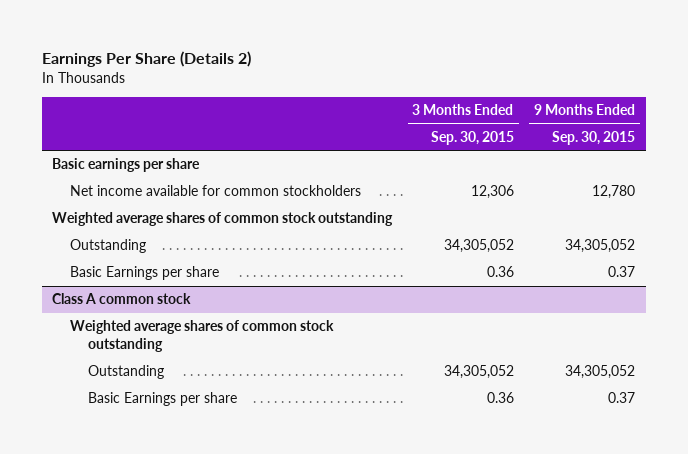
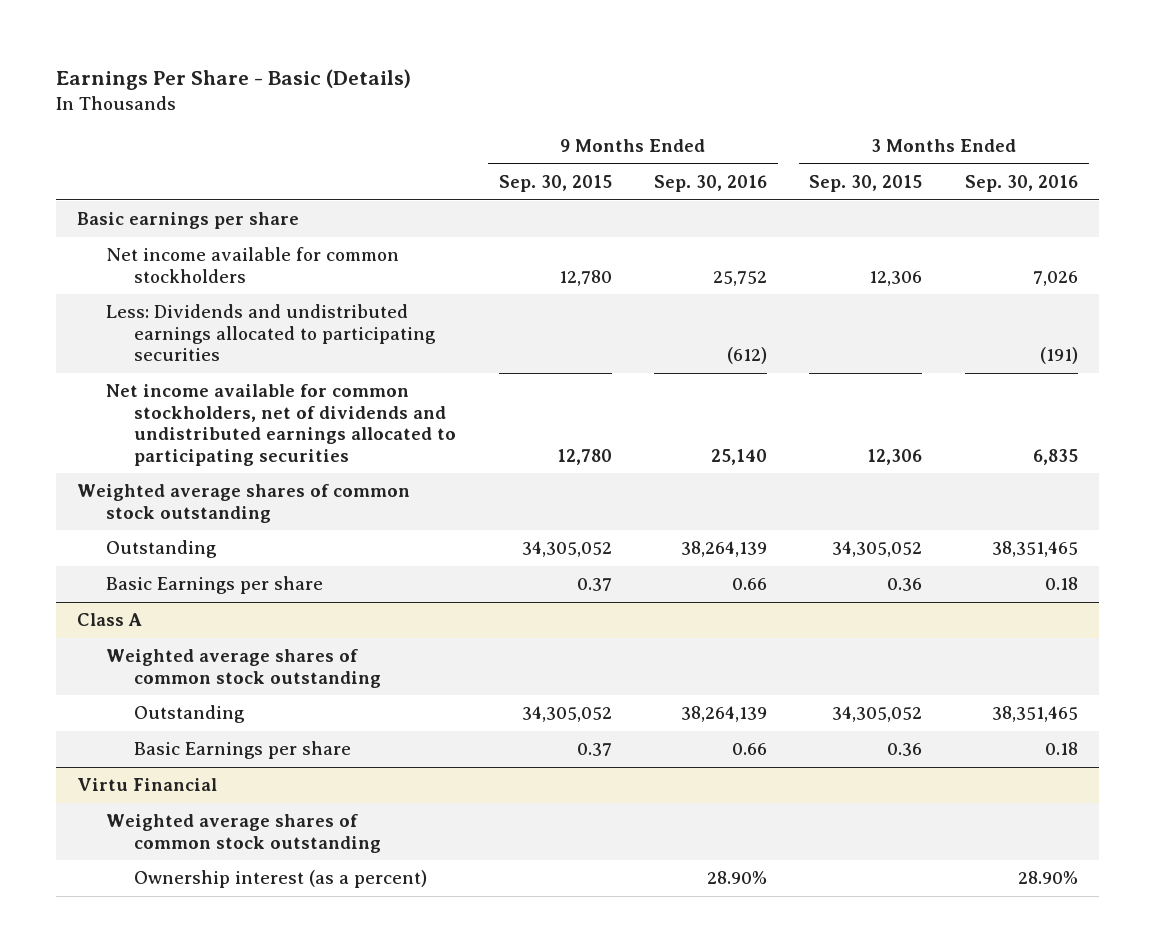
- Earnings Per Share (Details 2)
+ Earnings Per Share - Basic (Details)
- | 3 Months Ended Sep. 30, 2015 | 9 Months Ended Sep. 30, 2015
+ | 9 Months Ended Sep. 30, 2015 | 9 Months Ended Sep. 30, 2016 | 3 Months Ended Sep. 30, 2015 | 3 Months Ended Sep. 30, 2016
+ Less: Dividends and undistributed earnings allocated to participating securities | | (612) | | (191)
+ Net income available for common stockholders, net of dividends and undistributed earnings allocated to participating securities | 12,780 | 25,140 | 12,306 | 6,835
- Class A common stock
+ Class A
+ Virtu Financial
+ Weighted average shares of common stock outstanding
+ Ownership interest (as a percent) | | 28.90% | | 28.90%

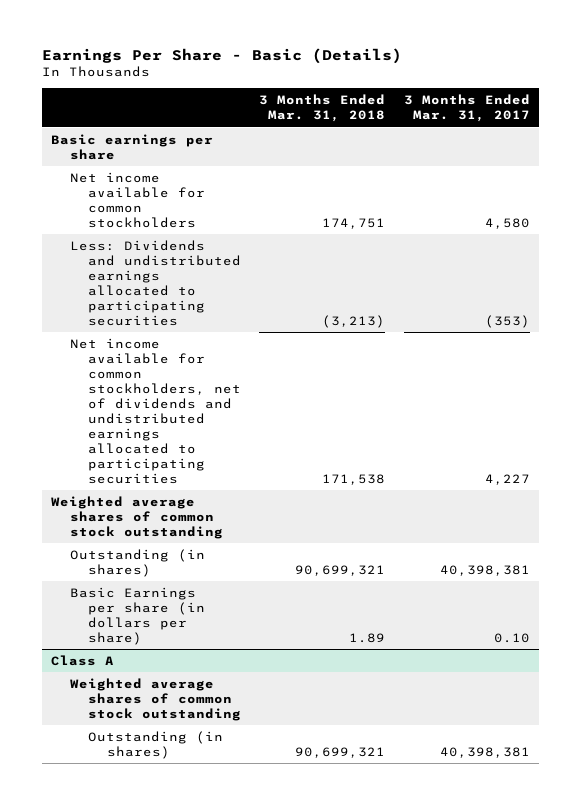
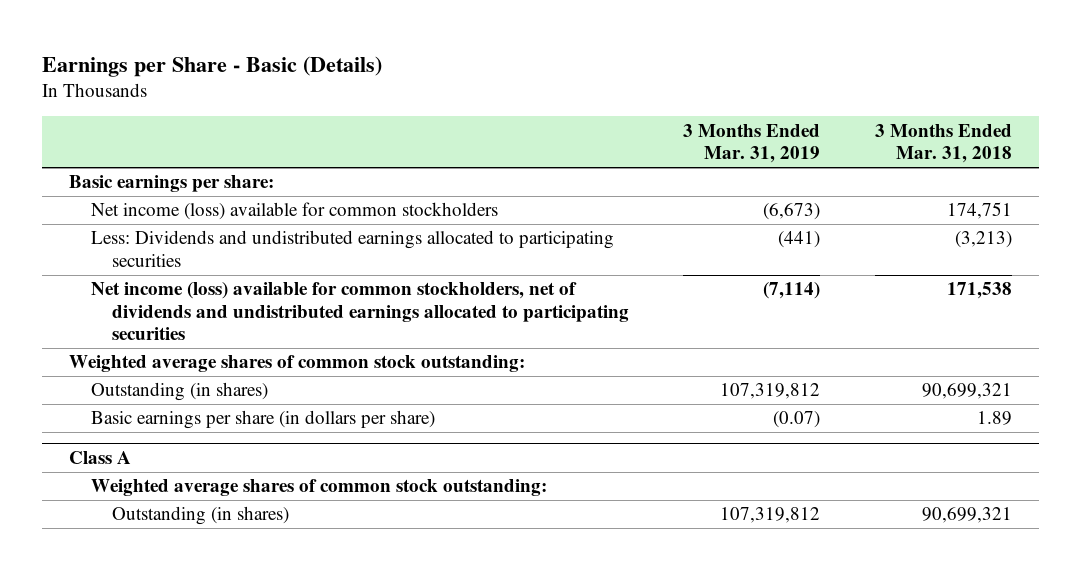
- Earnings Per Share - Basic (Details)
+ Earnings per Share - Basic (Details)
- | 3 Months Ended Mar. 31, 2018 | 3 Months Ended Mar. 31, 2017
+ | 3 Months Ended Mar. 31, 2019 | 3 Months Ended Mar. 31, 2018
- Basic earnings per share
- Net income available for common stockholders | 174,751 | 4,580
+ Basic earnings per share:
+ Net income (loss) available for common stockholders | (6,673) | 174,751
- Net income available for common stockholders, net of dividends and undistributed earnings allocated to participating securities | 171,538 | 4,227
- Weighted average shares of common stock outstanding
+ Net income (loss) available for common stockholders, net of dividends and undistributed earnings allocated to participating securities | (7,114) | 171,538
+ Weighted average shares of common stock outstanding:
- Basic Earnings per share (in dollars per share) | 1.89 | 0.10
+ Basic earnings per share (in dollars per share) | (0.07) | 1.89
@ Class A
- Weighted average shares of common stock outstanding
+ Weighted average shares of common stock outstanding:

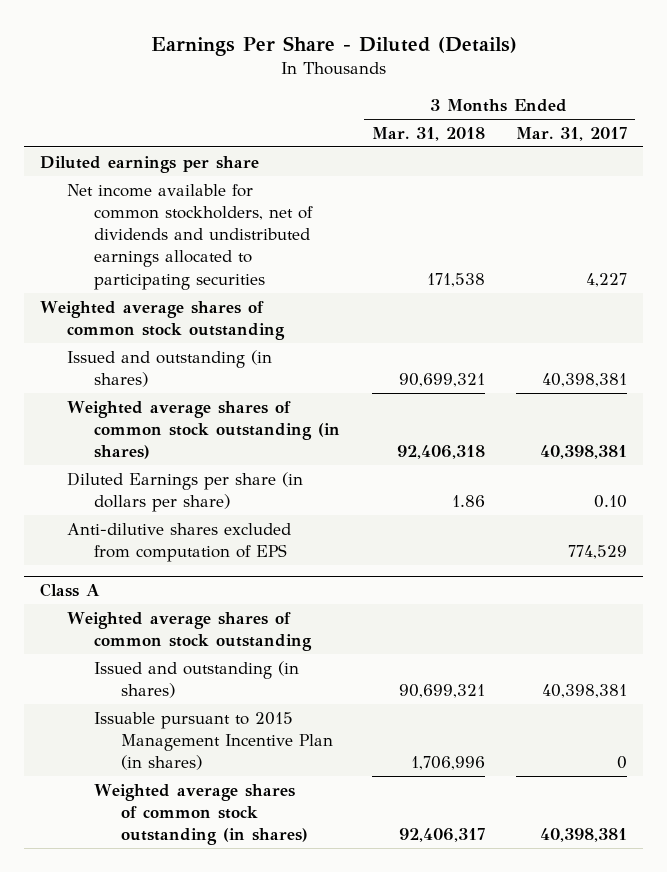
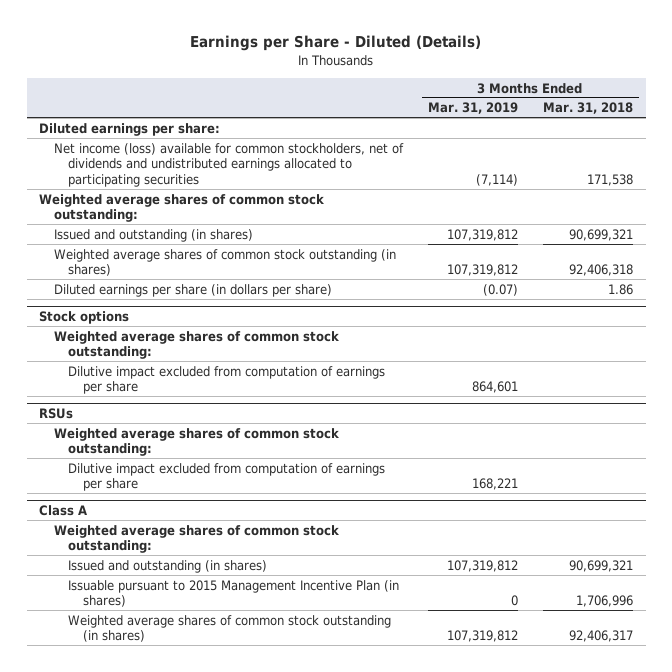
- Earnings Per Share - Diluted (Details)
+ Earnings per Share - Diluted (Details)
- | 3 Months Ended Mar. 31, 2018 | 3 Months Ended Mar. 31, 2017
+ | 3 Months Ended Mar. 31, 2019 | 3 Months Ended Mar. 31, 2018
- Diluted earnings per share
- Net income available for common stockholders, net of dividends and undistributed earnings allocated to participating securities | 171,538 | 4,227
- Weighted average shares of common stock outstanding
+ Diluted earnings per share:
+ Net income (loss) available for common stockholders, net of dividends and undistributed earnings allocated to participating securities | (7,114) | 171,538
+ Weighted average shares of common stock outstanding:
- Diluted Earnings per share (in dollars per share) | 1.86 | 0.10
- Anti-dilutive shares excluded from computation of EPS | | 774,529
+ Diluted earnings per share (in dollars per share) | (0.07) | 1.86
+ Stock options
+ Weighted average shares of common stock outstanding:
+ Dilutive impact excluded from computation of earnings per share | 864,601 |
+ RSUs
+ Weighted average shares of common stock outstanding:
+ Dilutive impact excluded from computation of earnings per share | 168,221 |
@ Class A
- Weighted average shares of common stock outstanding
+ Weighted average shares of common stock outstanding:

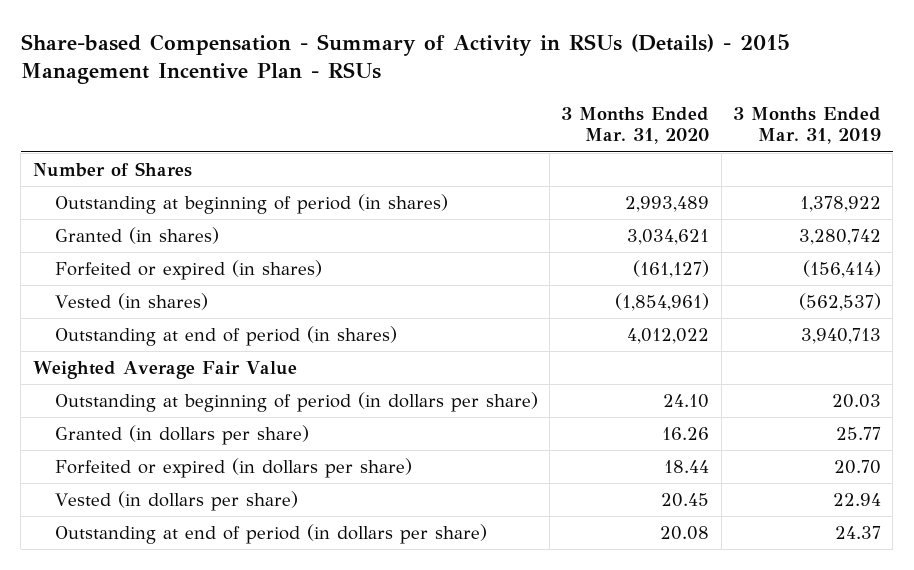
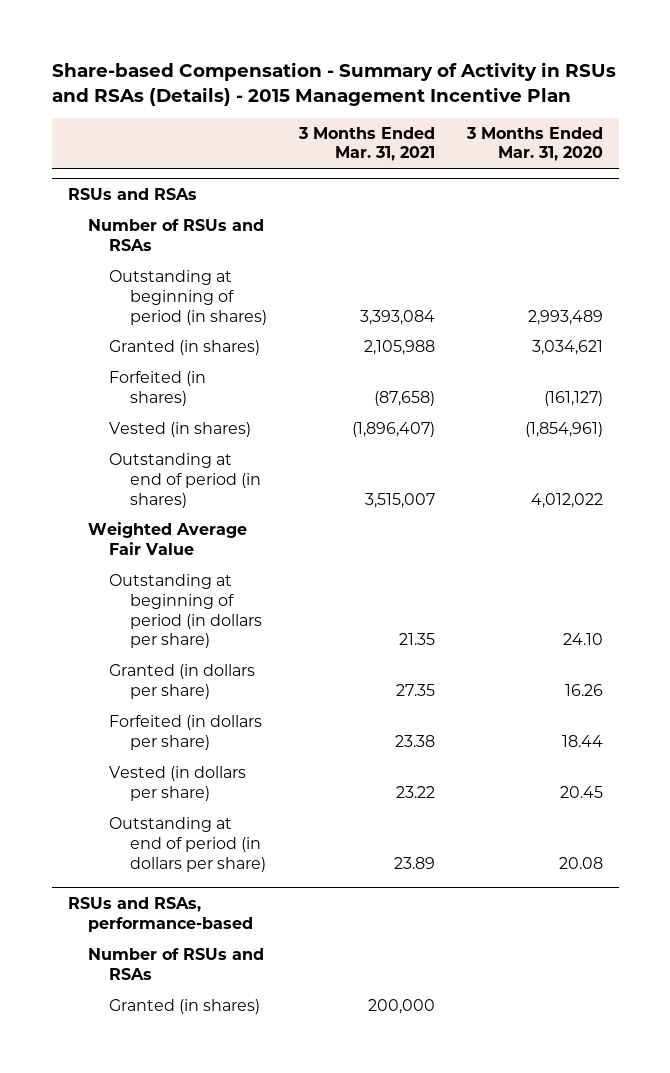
- Share-based Compensation - Summary of Activity in RSUs (Details) - 2015 Management Incentive Plan - RSUs
+ Share-based Compensation - Summary of Activity in RSUs and RSAs (Details) - 2015 Management Incentive Plan
- | 3 Months Ended Mar. 31, 2020 | 3 Months Ended Mar. 31, 2019
+ | 3 Months Ended Mar. 31, 2021 | 3 Months Ended Mar. 31, 2020
- Number of Shares
+ RSUs and RSAs
+ Number of RSUs and RSAs
- Forfeited or expired (in shares) | (161,127) | (156,414)
+ Forfeited (in shares) | (87,658) | (161,127)
- Forfeited or expired (in dollars per share) | 18.44 | 20.70
+ Forfeited (in dollars per share) | 23.38 | 18.44
+ RSUs and RSAs, performance-based
+ Number of RSUs and RSAs
+ Granted (in shares) | 200,000 |

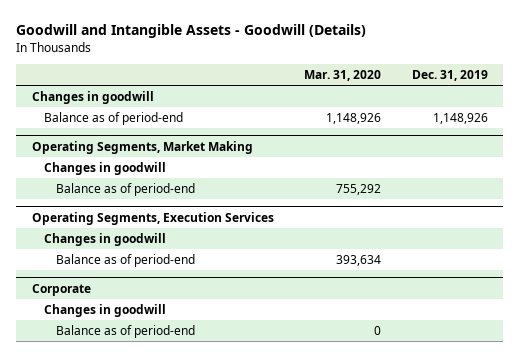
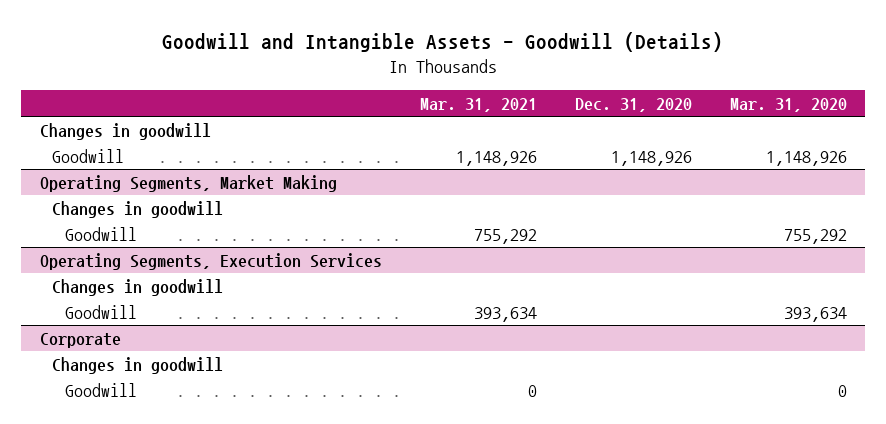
- | Mar. 31, 2020 | Dec. 31, 2019
+ | Mar. 31, 2021 | Dec. 31, 2020 | Mar. 31, 2020
- Balance as of period-end | 1,148,926 | 1,148,926
+ Goodwill | 1,148,926 | 1,148,926 | 1,148,926
@ Operating Segments, Market Making
- Balance as of period-end | 755,292 |
+ Goodwill | 755,292 | | 755,292
@ Operating Segments, Execution Services
- Balance as of period-end | 393,634 |
+ Goodwill | 393,634 | | 393,634
@ Corporate
- Balance as of period-end | 0 |
+ Goodwill | 0 | | 0

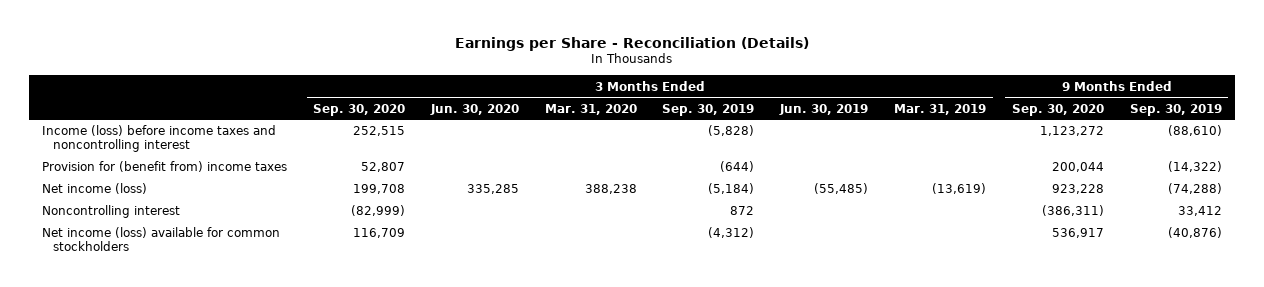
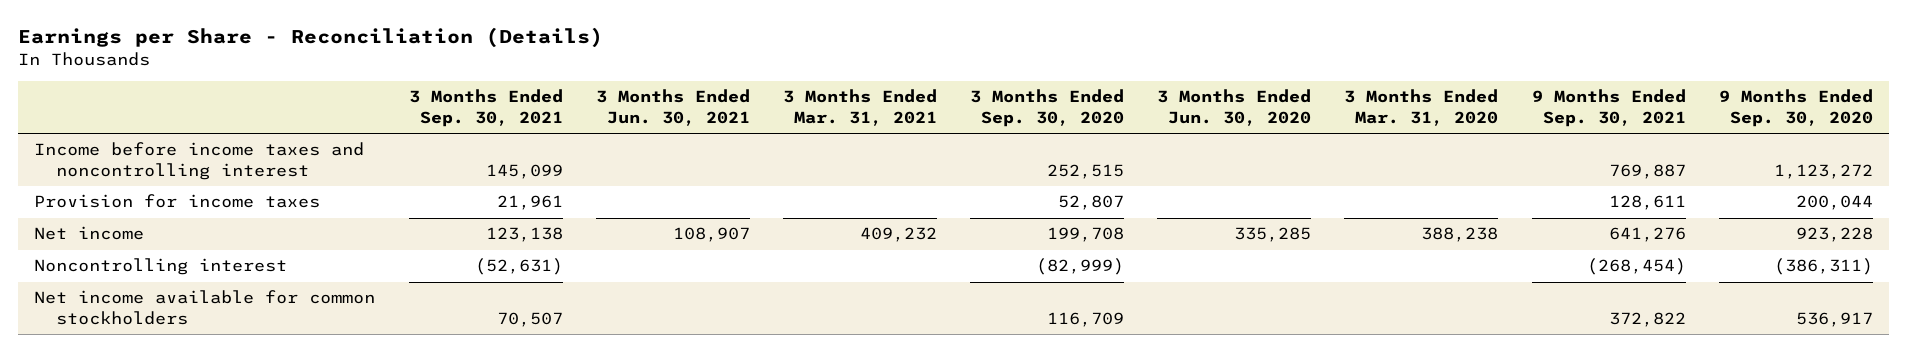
- | 3 Months Ended Sep. 30, 2020 | 3 Months Ended Jun. 30, 2020 | 3 Months Ended Mar. 31, 2020 | 3 Months Ended Sep. 30, 2019 | 3 Months Ended Jun. 30, 2019 | 3 Months Ended Mar. 31, 2019 | 9 Months Ended Sep. 30, 2020 | 9 Months Ended Sep. 30, 2019
+ | 3 Months Ended Sep. 30, 2021 | 3 Months Ended Jun. 30, 2021 | 3 Months Ended Mar. 31, 2021 | 3 Months Ended Sep. 30, 2020 | 3 Months Ended Jun. 30, 2020 | 3 Months Ended Mar. 31, 2020 | 9 Months Ended Sep. 30, 2021 | 9 Months Ended Sep. 30, 2020
- Income (loss) before income taxes and noncontrolling interest | 252,515 | | | (5,828) | | | 1,123,272 | (88,610)
- Provision for (benefit from) income taxes | 52,807 | | | (644) | | | 200,044 | (14,322)
- Net income (loss) | 199,708 | 335,285 | 388,238 | (5,184) | (55,485) | (13,619) | 923,228 | (74,288)
+ Income before income taxes and noncontrolling interest | 145,099 | | | 252,515 | | | 769,887 | 1,123,272
+ Provision for income taxes | 21,961 | | | 52,807 | | | 128,611 | 200,044
+ Net income | 123,138 | 108,907 | 409,232 | 199,708 | 335,285 | 388,238 | 641,276 | 923,228
- Net income (loss) available for common stockholders | 116,709 | | | (4,312) | | | 536,917 | (40,876)
+ Net income available for common stockholders | 70,507 | | | 116,709 | | | 372,822 | 536,917

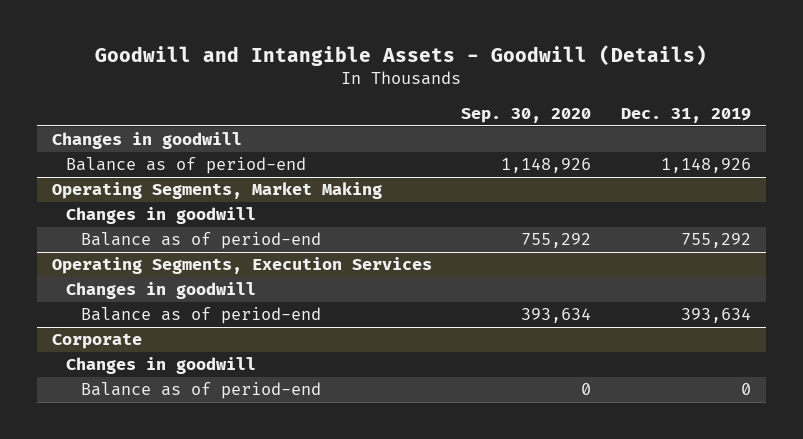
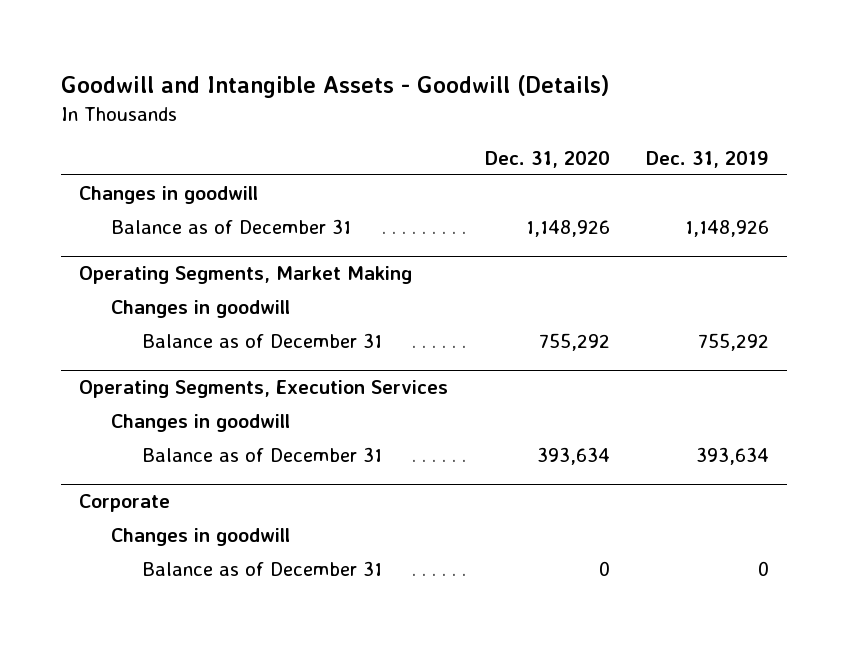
- | Sep. 30, 2020 | Dec. 31, 2019
+ | Dec. 31, 2020 | Dec. 31, 2019
- Balance as of period-end | 1,148,926 | 1,148,926
+ Balance as of December 31 | 1,148,926 | 1,148,926
@ Operating Segments, Market Making
- Balance as of period-end | 755,292 | 755,292
+ Balance as of December 31 | 755,292 | 755,292
@ Operating Segments, Execution Services
- Balance as of period-end | 393,634 | 393,634
+ Balance as of December 31 | 393,634 | 393,634
@ Corporate
- Balance as of period-end | 0 | 0
+ Balance as of December 31 | 0 | 0

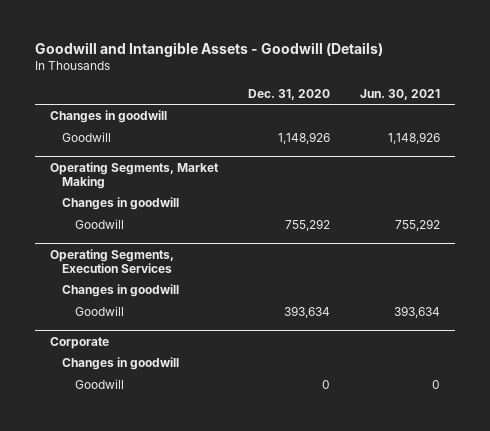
- | Dec. 31, 2020 | Dec. 31, 2019
+ | Dec. 31, 2020 | Jun. 30, 2021
- Balance as of December 31 | 1,148,926 | 1,148,926
+ Goodwill | 1,148,926 | 1,148,926
@ Operating Segments, Market Making
- Balance as of December 31 | 755,292 | 755,292
+ Goodwill | 755,292 | 755,292
@ Operating Segments, Execution Services
- Balance as of December 31 | 393,634 | 393,634
+ Goodwill | 393,634 | 393,634
@ Corporate
- Balance as of December 31 | 0 | 0
+ Goodwill | 0 | 0

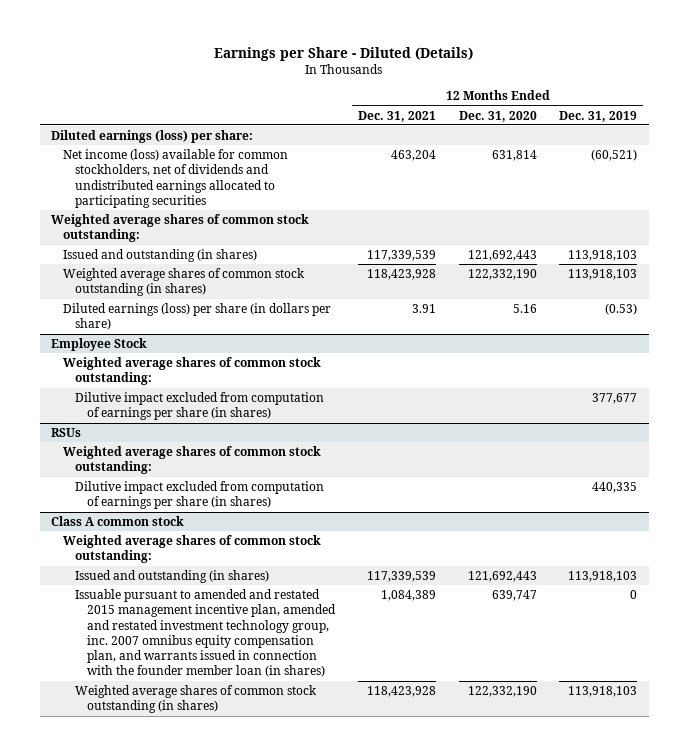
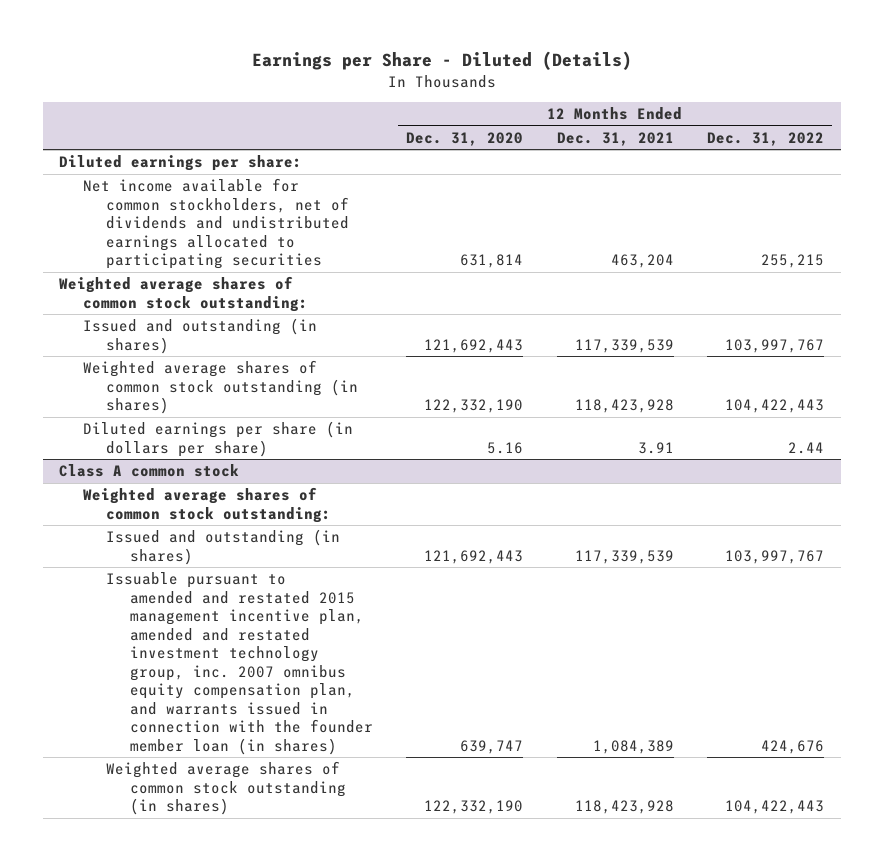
- | 12 Months Ended Dec. 31, 2021 | 12 Months Ended Dec. 31, 2020 | 12 Months Ended Dec. 31, 2019
+ | 12 Months Ended Dec. 31, 2020 | 12 Months Ended Dec. 31, 2021 | 12 Months Ended Dec. 31, 2022
- Diluted earnings (loss) per share:
- Net income (loss) available for common stockholders, net of dividends and undistributed earnings allocated to participating securities | 463,204 | 631,814 | (60,521)
+ Diluted earnings per share:
+ Net income available for common stockholders, net of dividends and undistributed earnings allocated to participating securities | 631,814 | 463,204 | 255,215
- Diluted earnings (loss) per share (in dollars per share) | 3.91 | 5.16 | (0.53)
- Employee Stock
- Weighted average shares of common stock outstanding:
- Dilutive impact excluded from computation of earnings per share (in shares) | | | 377,677
- RSUs
- Weighted average shares of common stock outstanding:
- Dilutive impact excluded from computation of earnings per share (in shares) | | | 440,335
+ Diluted earnings per share (in dollars per share) | 5.16 | 3.91 | 2.44

